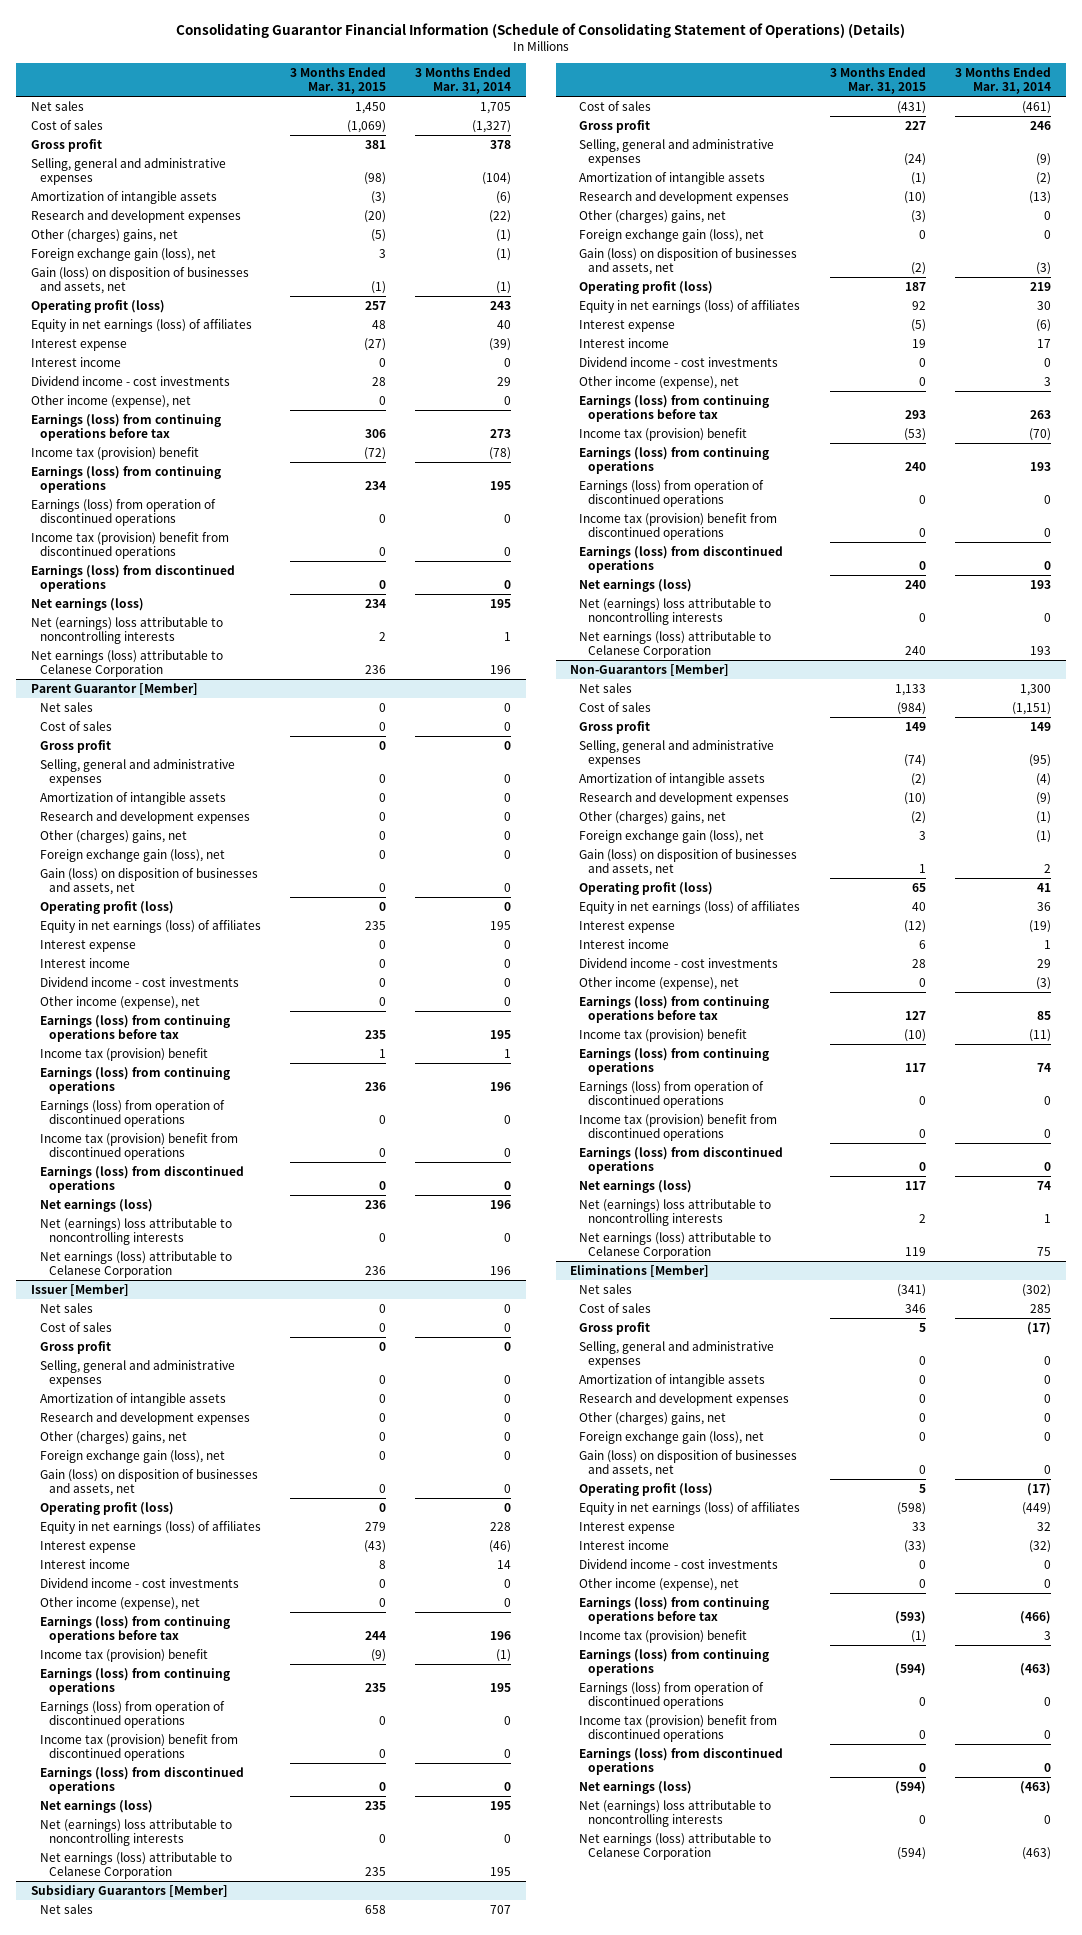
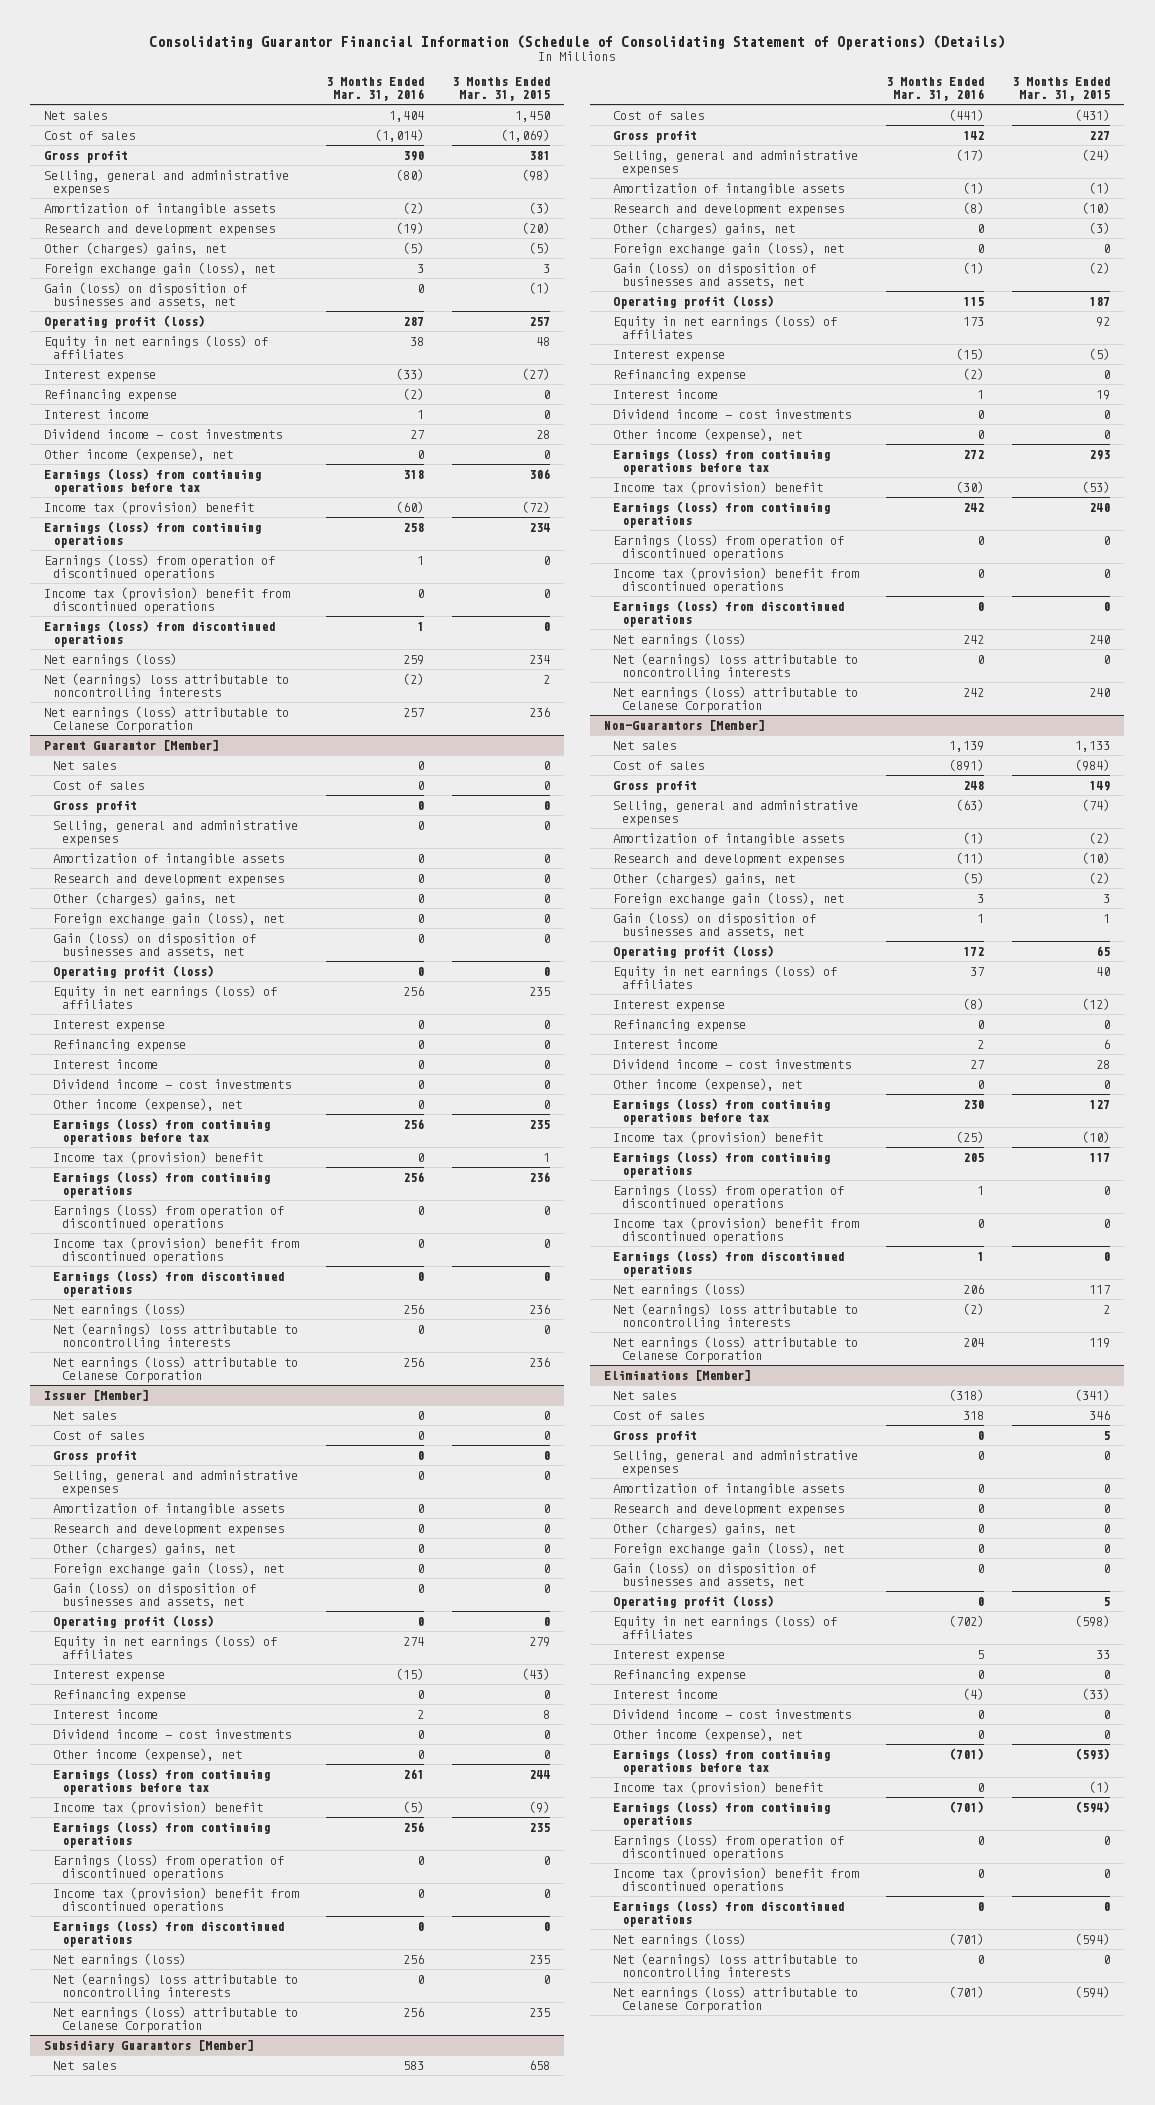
- | 3 Months Ended Mar. 31, 2015 | 3 Months Ended Mar. 31, 2014
+ | 3 Months Ended Mar. 31, 2016 | 3 Months Ended Mar. 31, 2015
+ Refinancing expense | (2) | 0
@ Parent Guarantor [Member]
+ Refinancing expense | 0 | 0
@ Issuer [Member]
+ Refinancing expense | 0 | 0
@ Subsidiary Guarantors [Member]
+ Refinancing expense | (2) | 0
@ Non-Guarantors [Member]
+ Refinancing expense | 0 | 0
@ Eliminations [Member]
+ Refinancing expense | 0 | 0

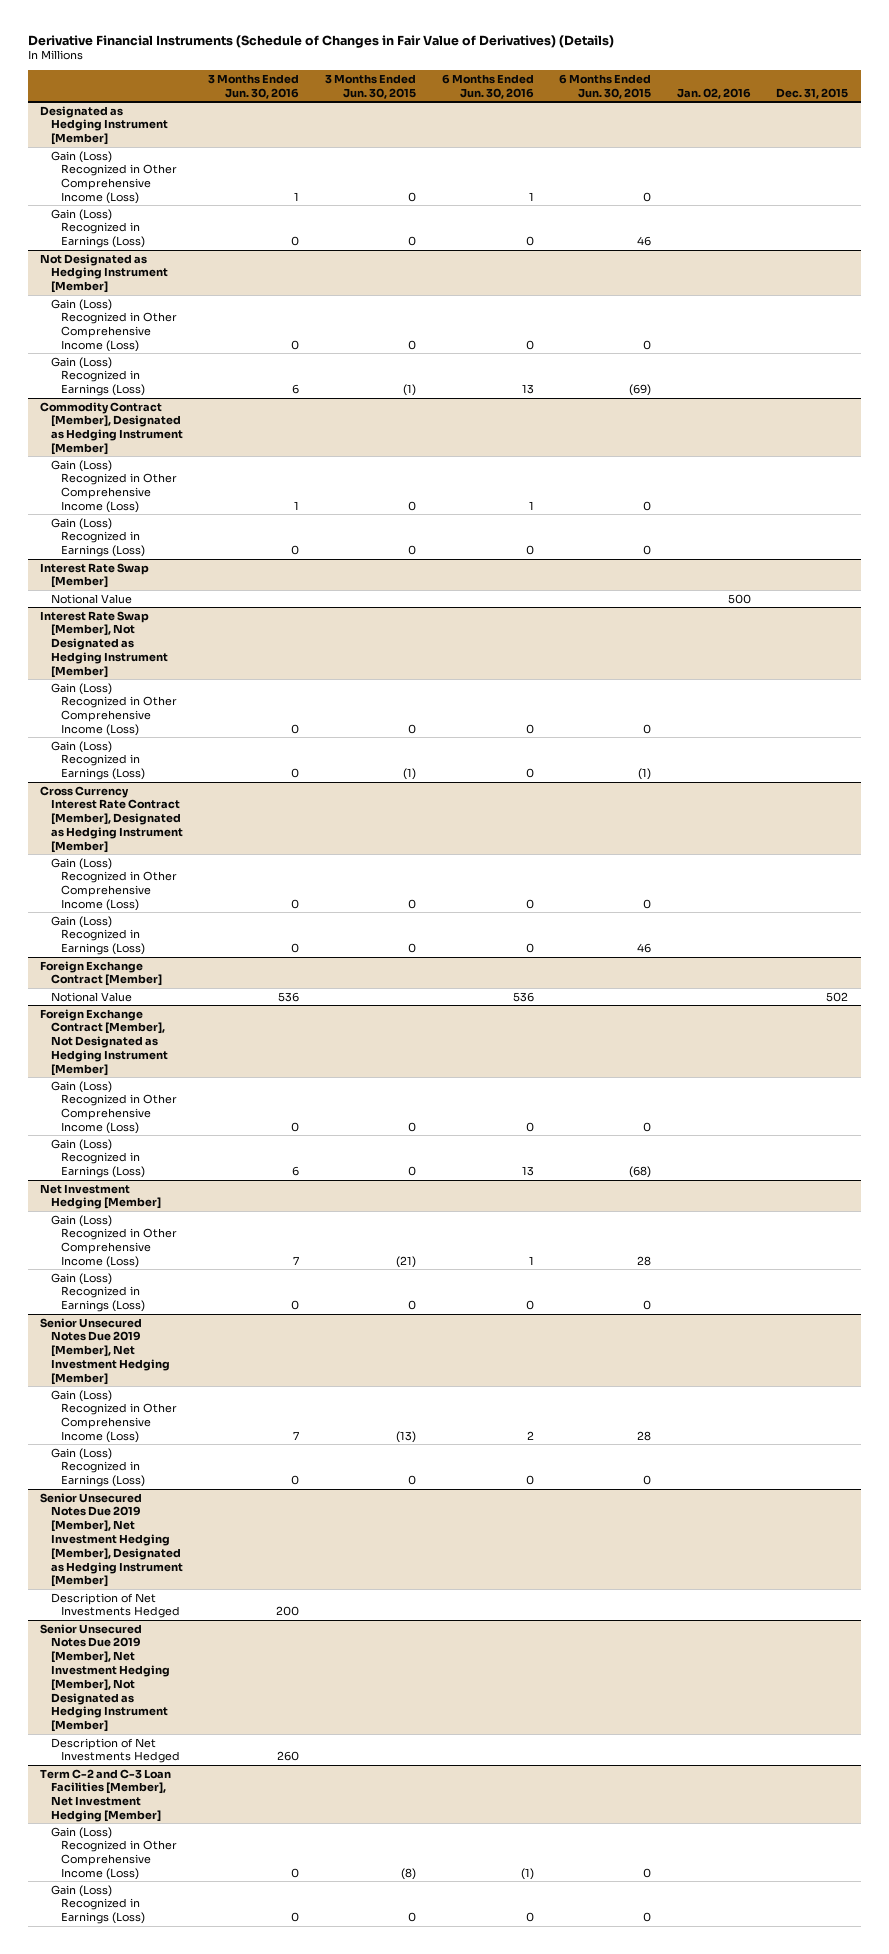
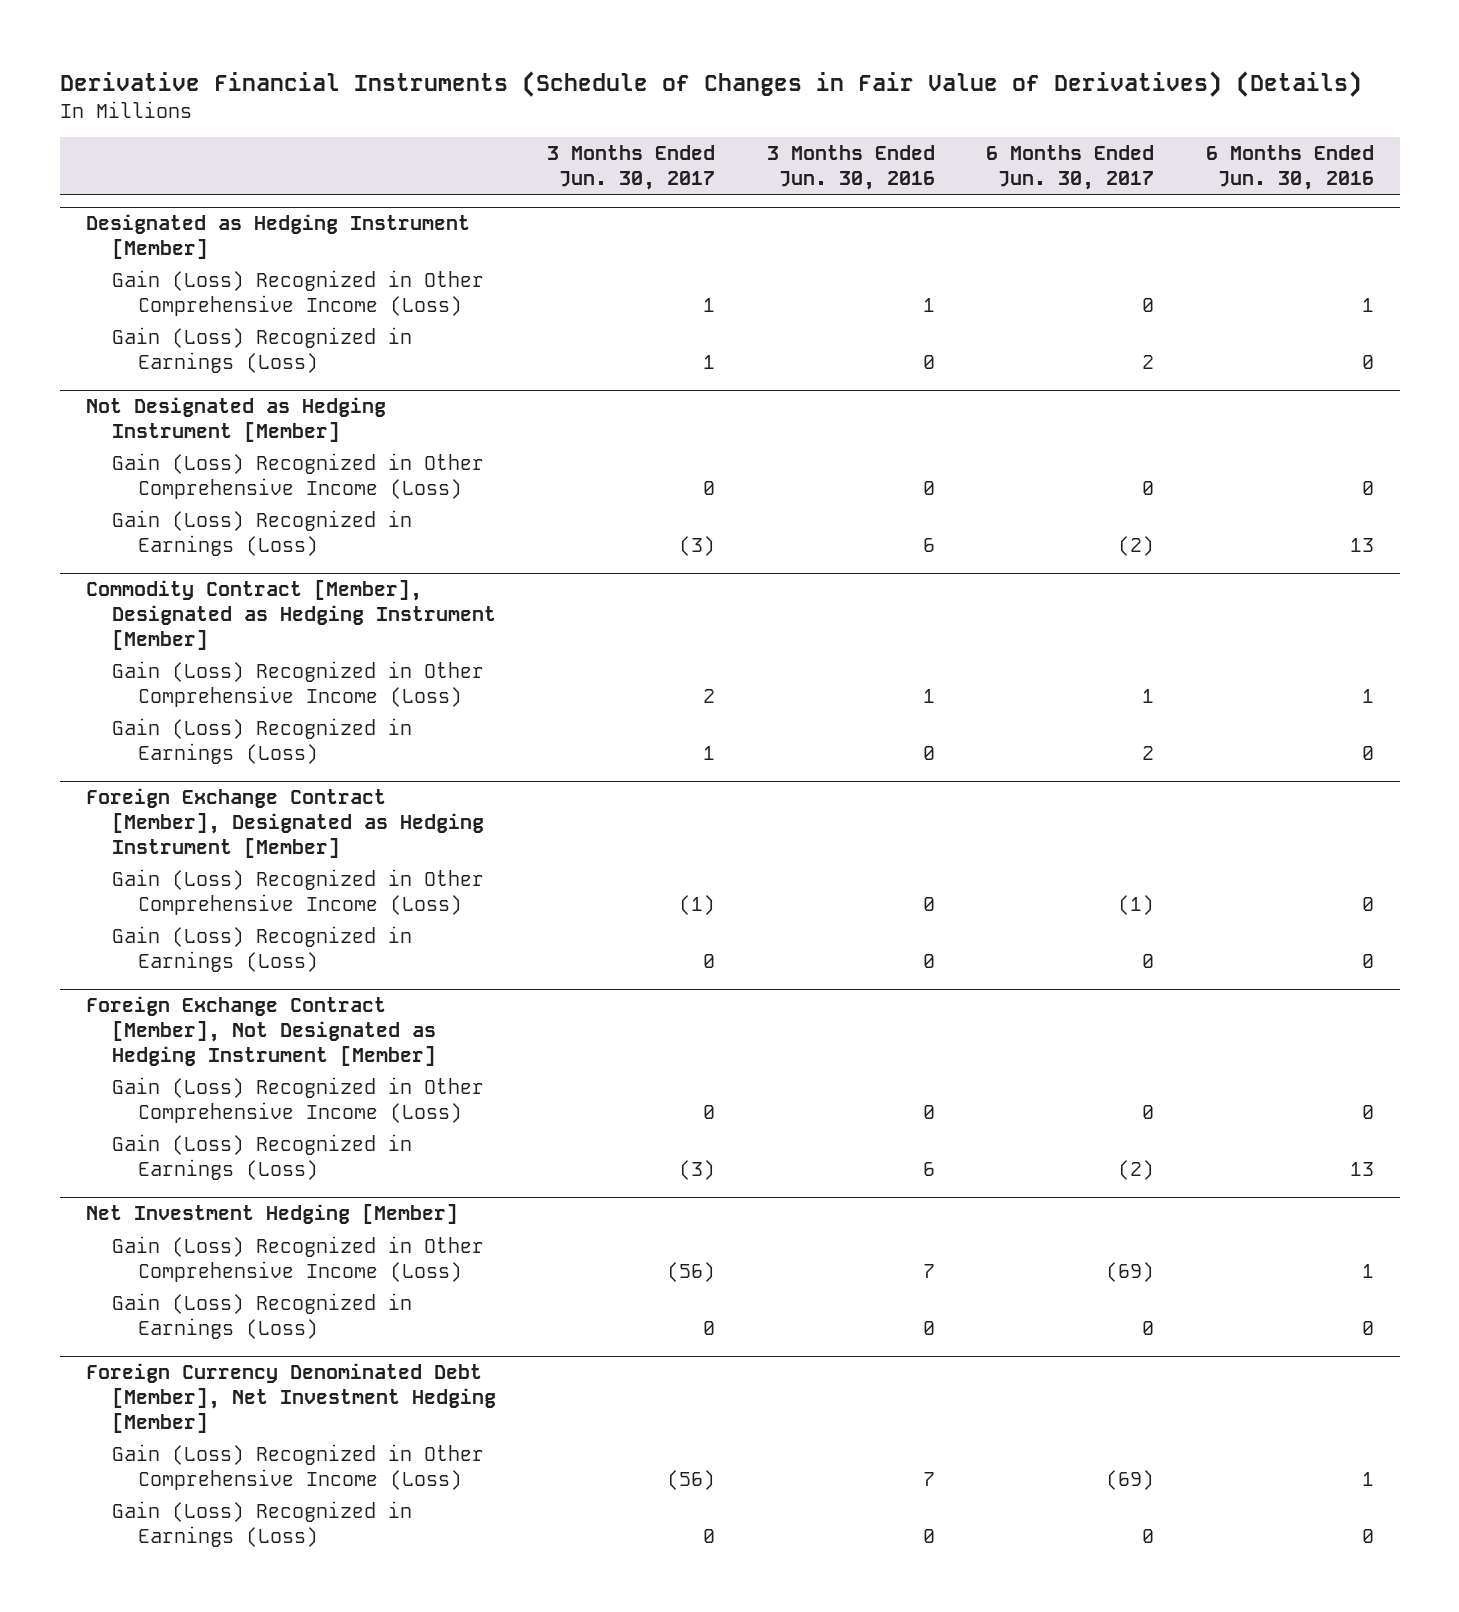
- | 3 Months Ended Jun. 30, 2016 | 3 Months Ended Jun. 30, 2015 | 6 Months Ended Jun. 30, 2016 | 6 Months Ended Jun. 30, 2015 | Jan. 02, 2016 | Dec. 31, 2015
+ | 3 Months Ended Jun. 30, 2017 | 3 Months Ended Jun. 30, 2016 | 6 Months Ended Jun. 30, 2017 | 6 Months Ended Jun. 30, 2016
- Interest Rate Swap [Member]
- Notional Value | | | | | 500 |
- Interest Rate Swap [Member], Not Designated as Hedging Instrument [Member]
- Gain (Loss) Recognized in Other Comprehensive Income (Loss) | 0 | 0 | 0 | 0 | |
- Gain (Loss) Recognized in Earnings (Loss) | 0 | (1) | 0 | (1) | |
- Cross Currency Interest Rate Contract [Member], Designated as Hedging Instrument [Member]
+ Foreign Exchange Contract [Member], Designated as Hedging Instrument [Member]
- Foreign Exchange Contract [Member]
- Notional Value | 536 | | 536 | | | 502
- Senior Unsecured Notes Due 2019 [Member], Net Investment Hedging [Member]
- Gain (Loss) Recognized in Other Comprehensive Income (Loss) | 7 | (13) | 2 | 28 | |
- Gain (Loss) Recognized in Earnings (Loss) | 0 | 0 | 0 | 0 | |
- Senior Unsecured Notes Due 2019 [Member], Net Investment Hedging [Member], Designated as Hedging Instrument [Member]
- Description of Net Investments Hedged | 200 | | | | |
- Senior Unsecured Notes Due 2019 [Member], Net Investment Hedging [Member], Not Designated as Hedging Instrument [Member]
- Description of Net Investments Hedged | 260 | | | | |
- Term C-2 and C-3 Loan Facilities [Member], Net Investment Hedging [Member]
- Gain (Loss) Recognized in Other Comprehensive Income (Loss) | 0 | (8) | (1) | 0 | |
+ Foreign Currency Denominated Debt [Member], Net Investment Hedging [Member]
+ Gain (Loss) Recognized in Other Comprehensive Income (Loss) | (56) | 7 | (69) | 1

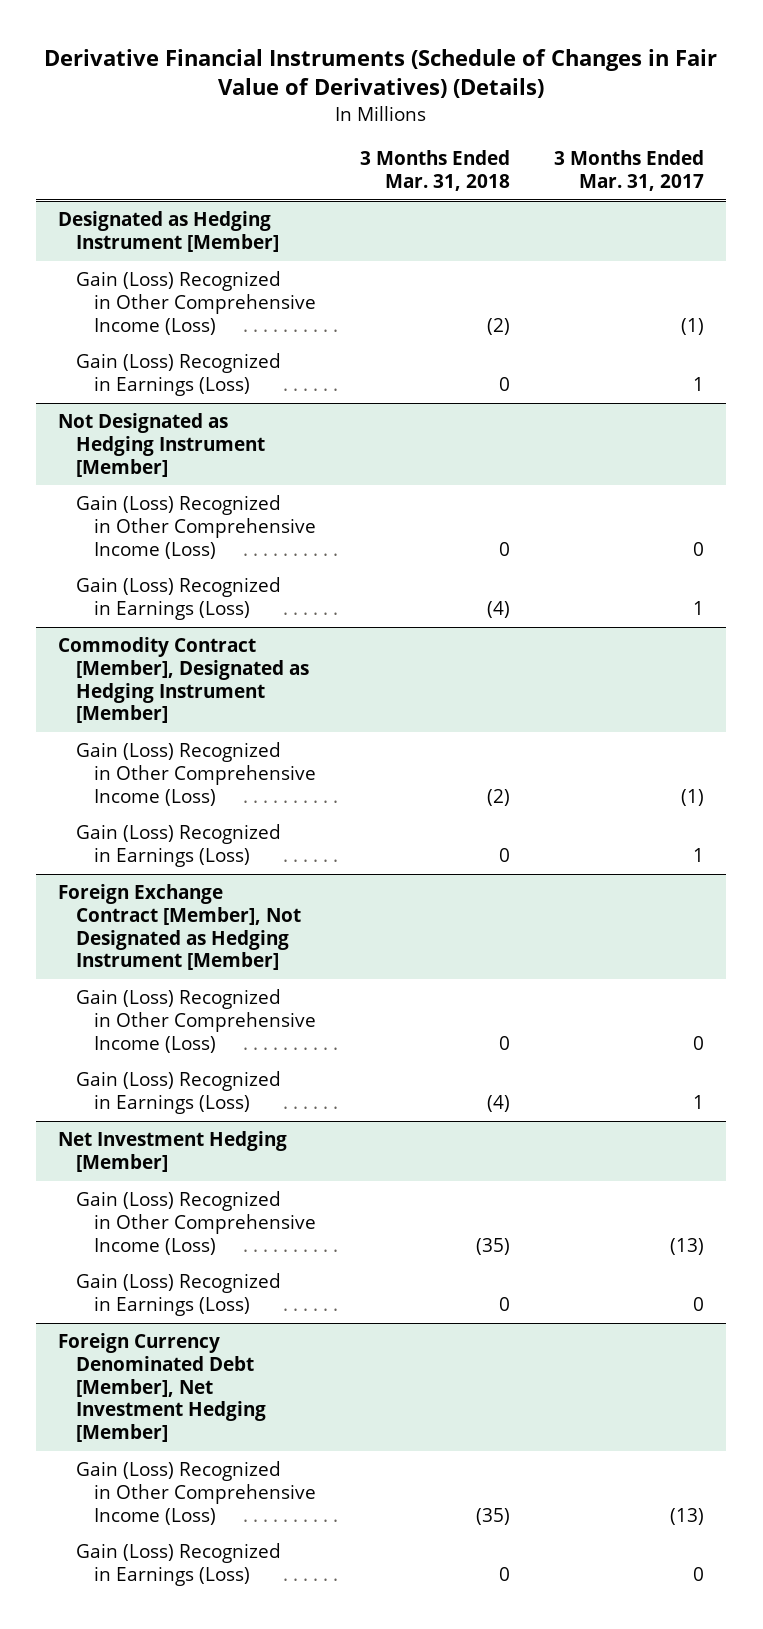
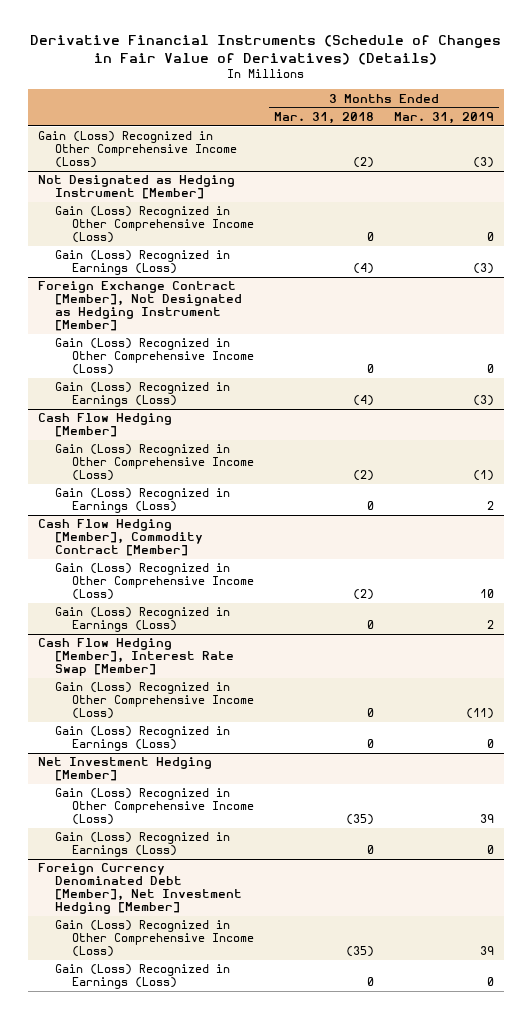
- | 3 Months Ended Mar. 31, 2018 | 3 Months Ended Mar. 31, 2017
+ | 3 Months Ended Mar. 31, 2018 | 3 Months Ended Mar. 31, 2019
- Designated as Hedging Instrument [Member]
- Gain (Loss) Recognized in Earnings (Loss) | 0 | 1
- Commodity Contract [Member], Designated as Hedging Instrument [Member]
- Gain (Loss) Recognized in Other Comprehensive Income (Loss) | (2) | (1)
- Gain (Loss) Recognized in Earnings (Loss) | 0 | 1
+ Cash Flow Hedging [Member]
+ Gain (Loss) Recognized in Other Comprehensive Income (Loss) | (2) | (1)
+ Gain (Loss) Recognized in Earnings (Loss) | 0 | 2
+ Cash Flow Hedging [Member], Commodity Contract [Member]
+ Gain (Loss) Recognized in Other Comprehensive Income (Loss) | (2) | 10
+ Gain (Loss) Recognized in Earnings (Loss) | 0 | 2
+ Cash Flow Hedging [Member], Interest Rate Swap [Member]
+ Gain (Loss) Recognized in Other Comprehensive Income (Loss) | 0 | (11)
+ Gain (Loss) Recognized in Earnings (Loss) | 0 | 0

